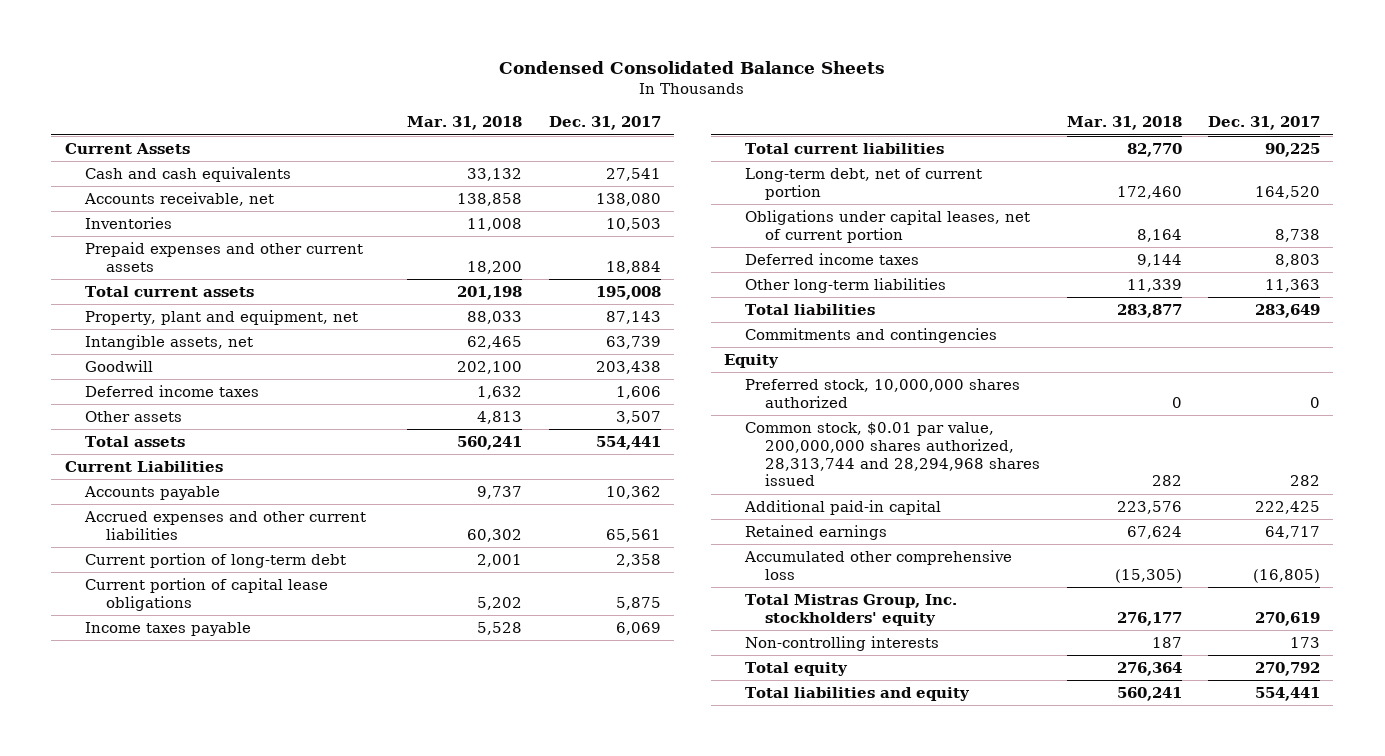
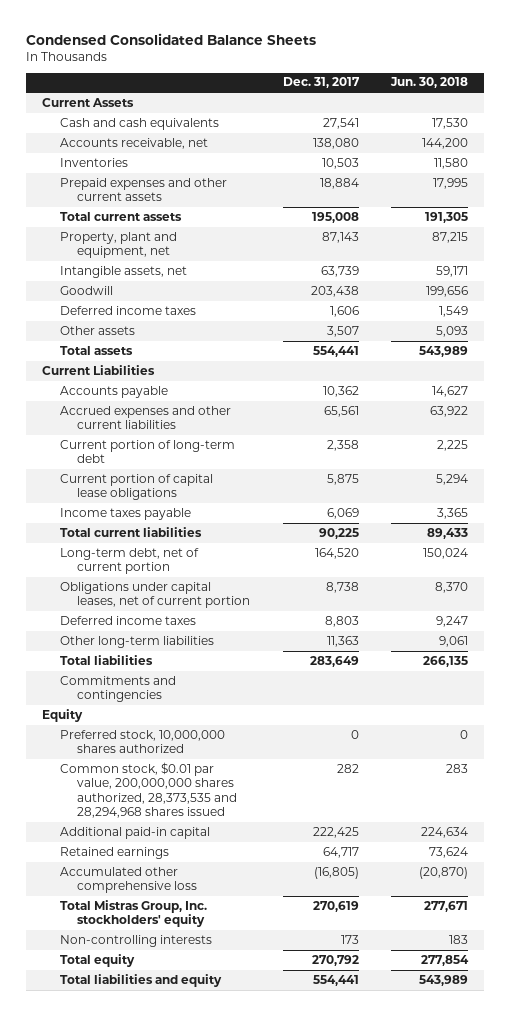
- | Mar. 31, 2018 | Dec. 31, 2017
+ | Dec. 31, 2017 | Jun. 30, 2018
- Common stock, $0.01 par value, 200,000,000 shares authorized, 28,313,744 and 28,294,968 shares issued | 282 | 282
+ Common stock, $0.01 par value, 200,000,000 shares authorized, 28,373,535 and 28,294,968 shares issued | 282 | 283

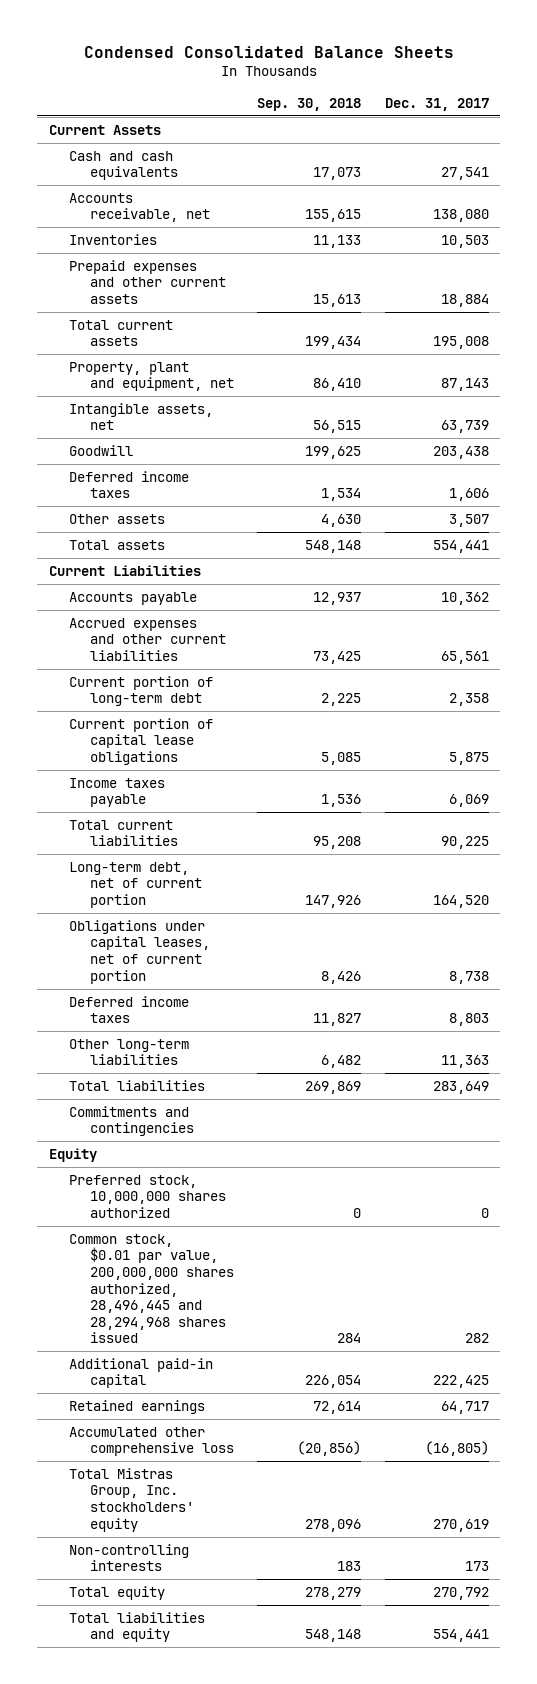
- | Dec. 31, 2017 | Jun. 30, 2018
+ | Sep. 30, 2018 | Dec. 31, 2017
- Common stock, $0.01 par value, 200,000,000 shares authorized, 28,373,535 and 28,294,968 shares issued | 282 | 283
+ Common stock, $0.01 par value, 200,000,000 shares authorized, 28,496,445 and 28,294,968 shares issued | 284 | 282

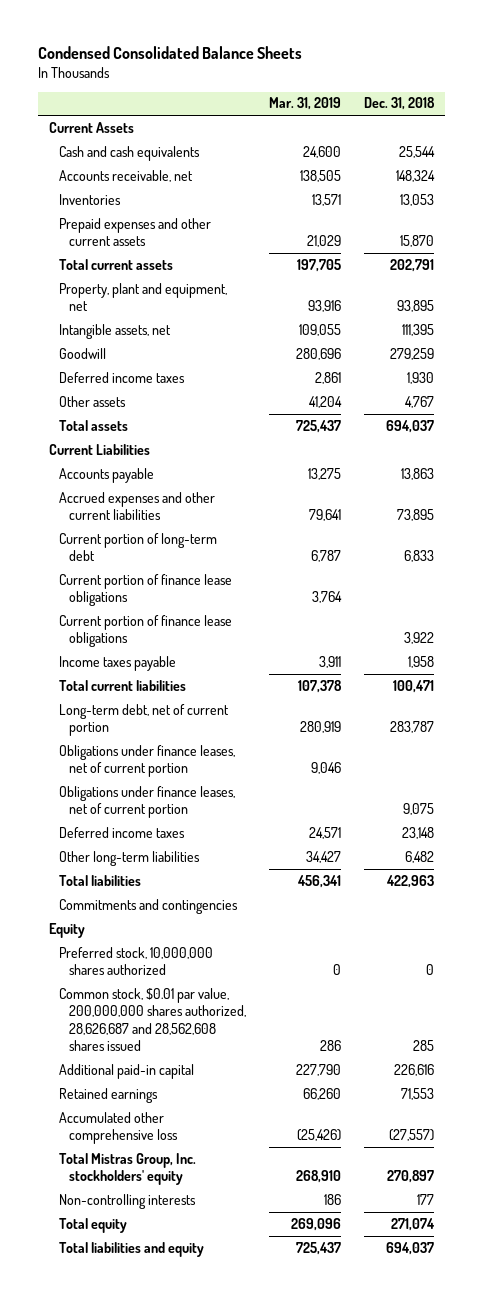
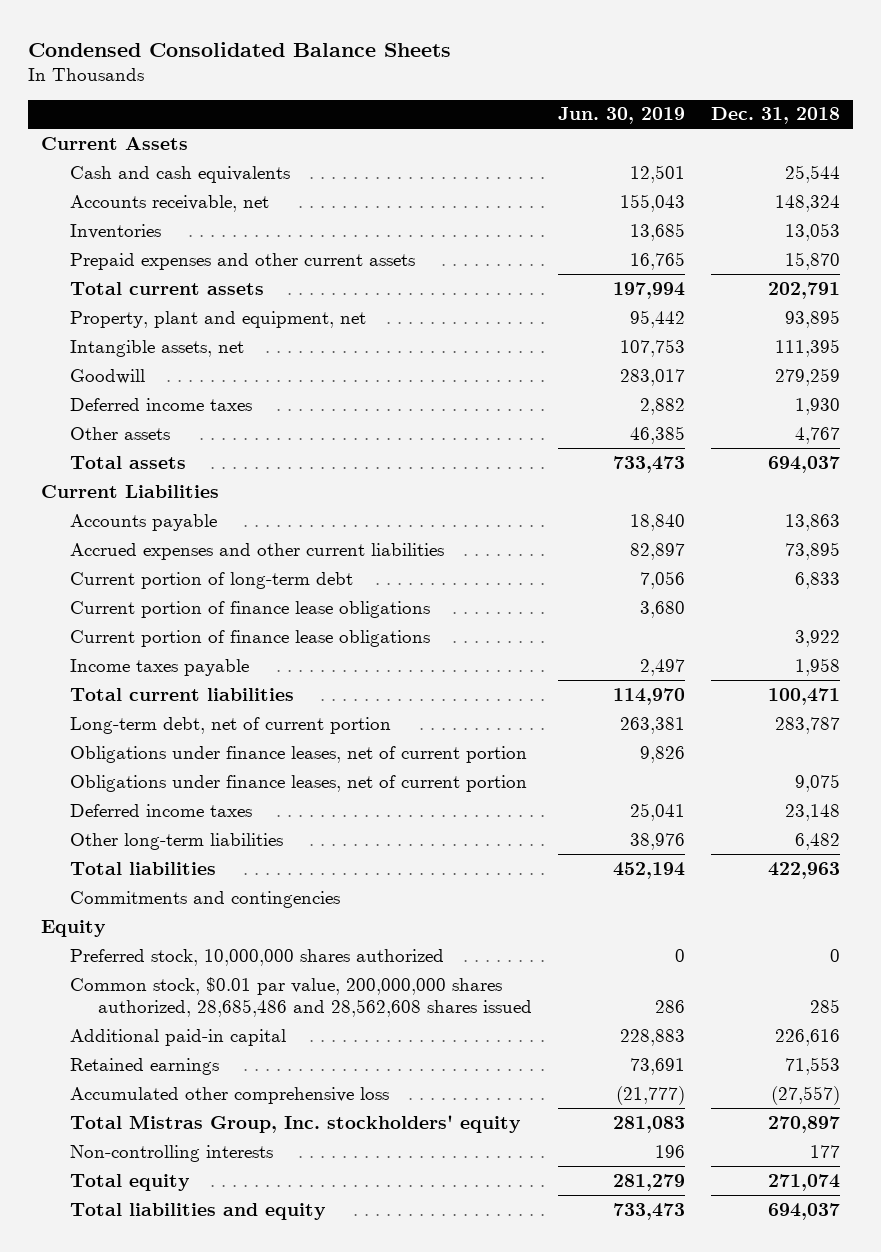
- | Mar. 31, 2019 | Dec. 31, 2018
+ | Jun. 30, 2019 | Dec. 31, 2018
- Common stock, $0.01 par value, 200,000,000 shares authorized, 28,626,687 and 28,562,608 shares issued | 286 | 285
+ Common stock, $0.01 par value, 200,000,000 shares authorized, 28,685,486 and 28,562,608 shares issued | 286 | 285

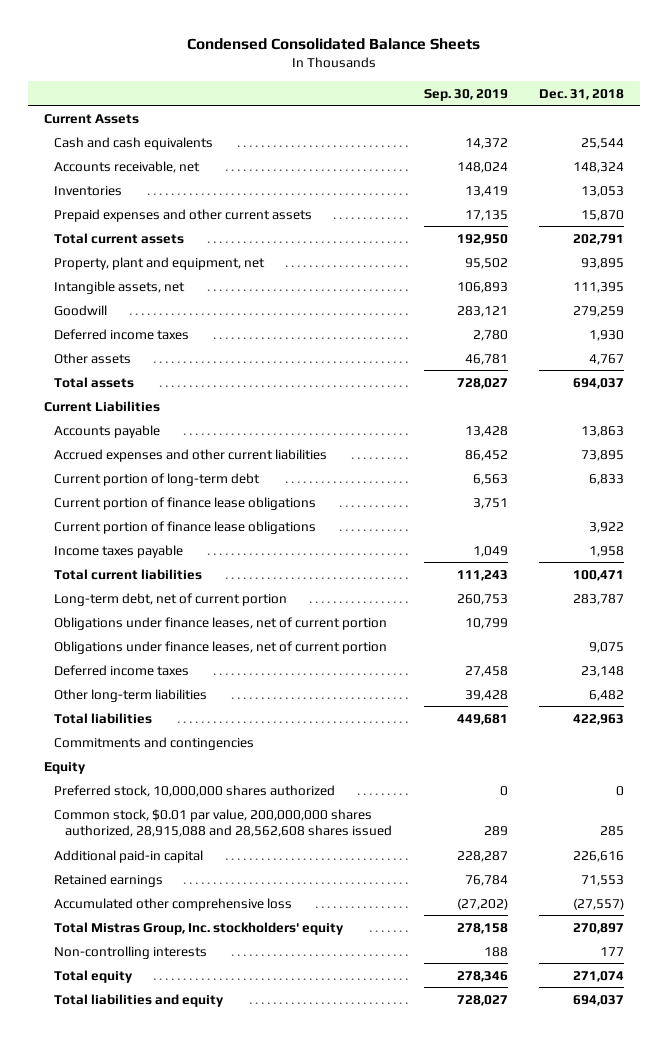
- | Jun. 30, 2019 | Dec. 31, 2018
+ | Sep. 30, 2019 | Dec. 31, 2018
- Common stock, $0.01 par value, 200,000,000 shares authorized, 28,685,486 and 28,562,608 shares issued | 286 | 285
+ Common stock, $0.01 par value, 200,000,000 shares authorized, 28,915,088 and 28,562,608 shares issued | 289 | 285

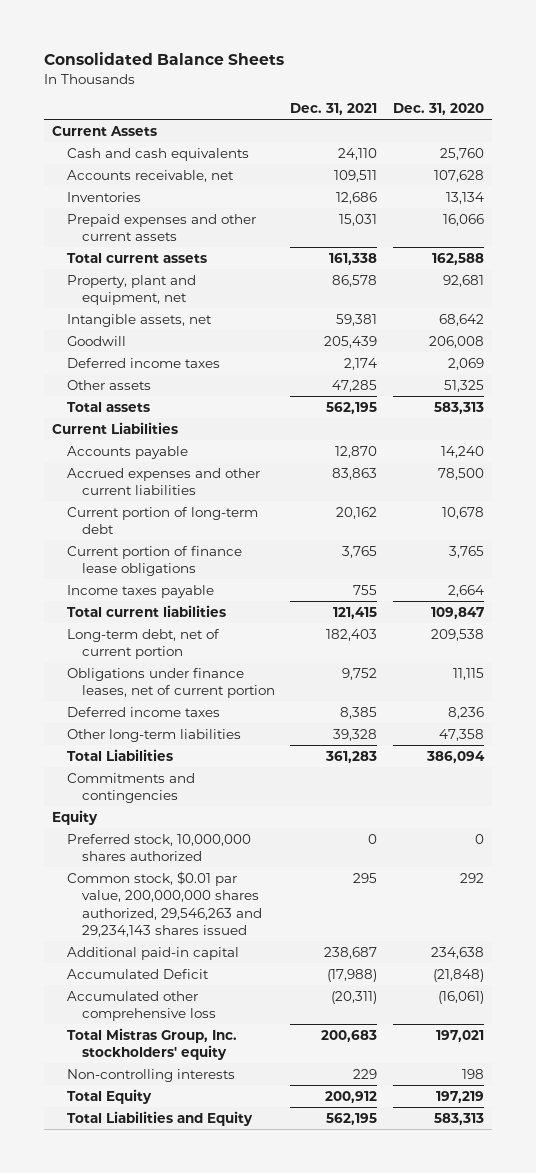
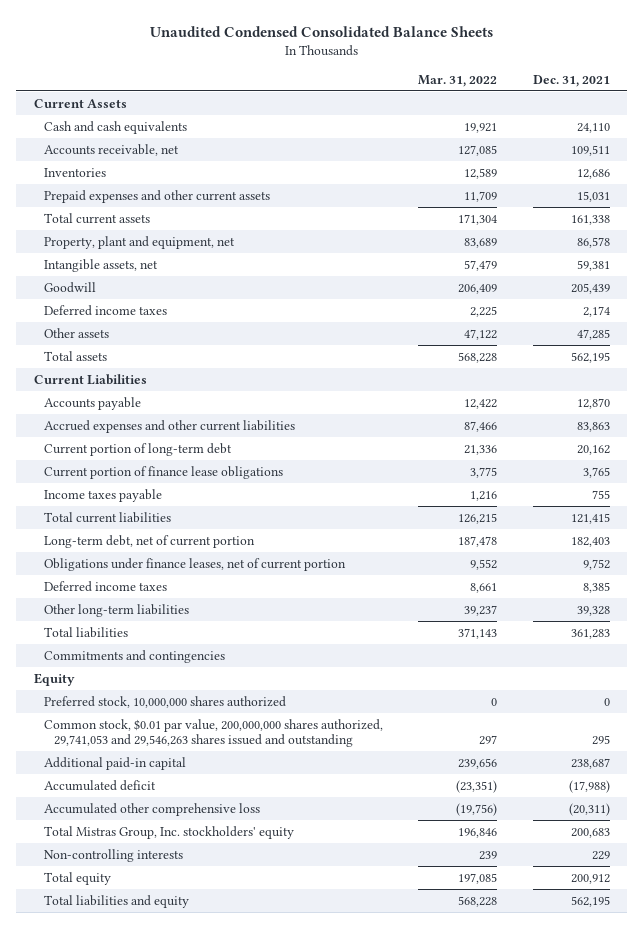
- Consolidated Balance Sheets
+ Unaudited Condensed Consolidated Balance Sheets
- | Dec. 31, 2021 | Dec. 31, 2020
+ | Mar. 31, 2022 | Dec. 31, 2021
- Total Liabilities | 361,283 | 386,094
+ Total liabilities | 371,143 | 361,283
- Common stock, $0.01 par value, 200,000,000 shares authorized, 29,546,263 and 29,234,143 shares issued | 295 | 292
+ Common stock, $0.01 par value, 200,000,000 shares authorized, 29,741,053 and 29,546,263 shares issued and outstanding | 297 | 295
- Accumulated Deficit | (17,988) | (21,848)
+ Accumulated deficit | (23,351) | (17,988)
- Total Equity | 200,912 | 197,219
- Total Liabilities and Equity | 562,195 | 583,313
+ Total equity | 197,085 | 200,912
+ Total liabilities and equity | 568,228 | 562,195

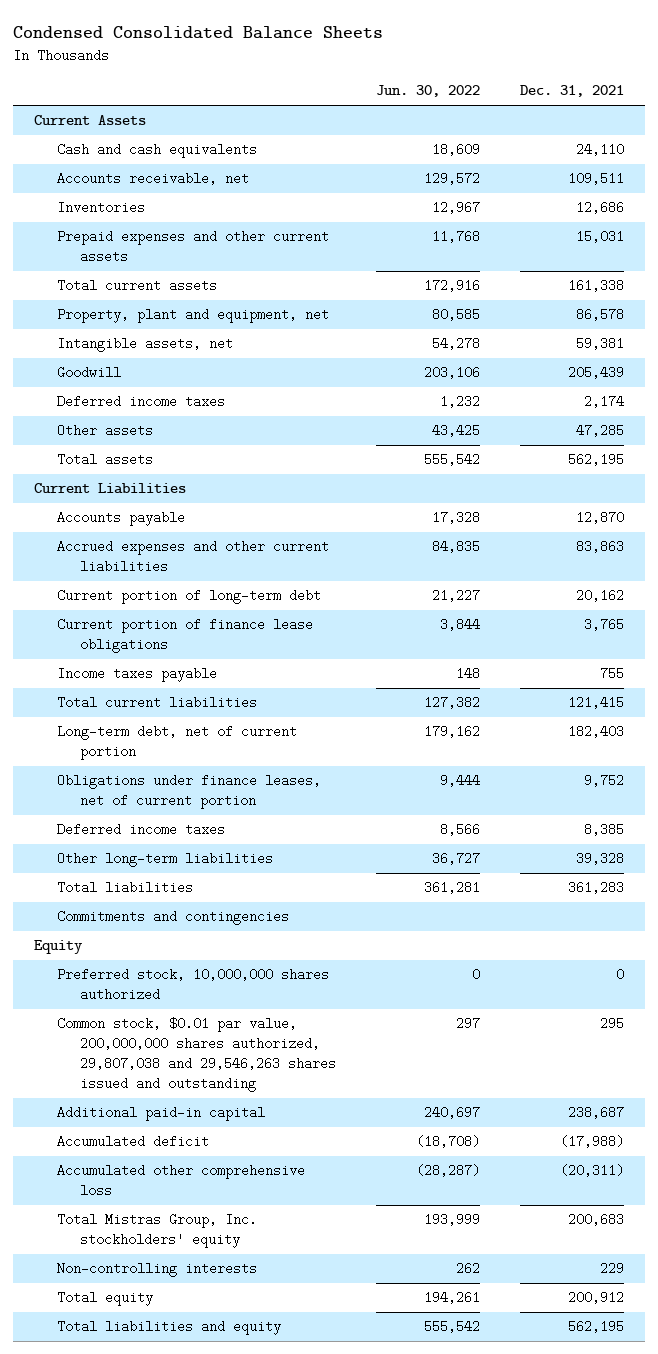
- Unaudited Condensed Consolidated Balance Sheets
+ Condensed Consolidated Balance Sheets
- | Mar. 31, 2022 | Dec. 31, 2021
+ | Jun. 30, 2022 | Dec. 31, 2021
- Common stock, $0.01 par value, 200,000,000 shares authorized, 29,741,053 and 29,546,263 shares issued and outstanding | 297 | 295
+ Common stock, $0.01 par value, 200,000,000 shares authorized, 29,807,038 and 29,546,263 shares issued and outstanding | 297 | 295

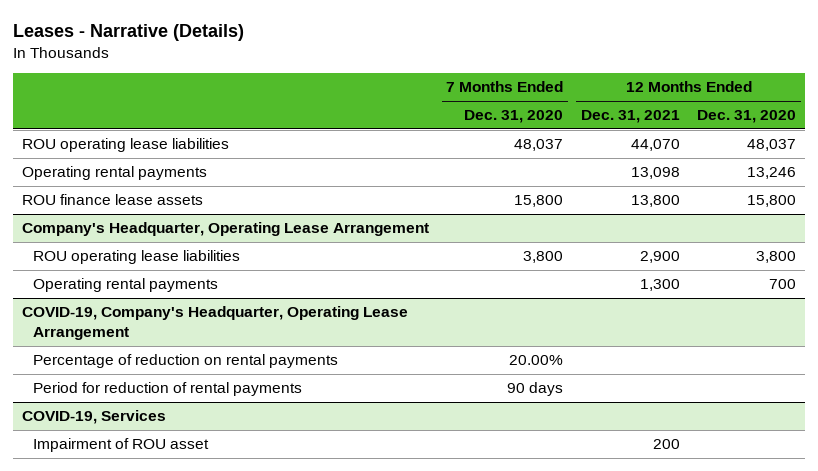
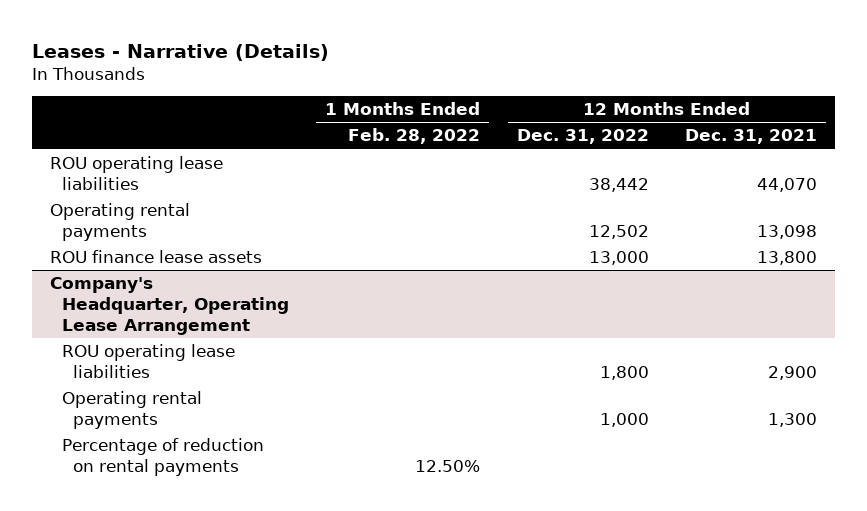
- | 7 Months Ended Dec. 31, 2020 | 12 Months Ended Dec. 31, 2021 | 12 Months Ended Dec. 31, 2020
+ | 1 Months Ended Feb. 28, 2022 | 12 Months Ended Dec. 31, 2022 | 12 Months Ended Dec. 31, 2021
- COVID-19, Company's Headquarter, Operating Lease Arrangement
- Period for reduction of rental payments | 90 days | |
- COVID-19, Services
- Impairment of ROU asset | | 200 |

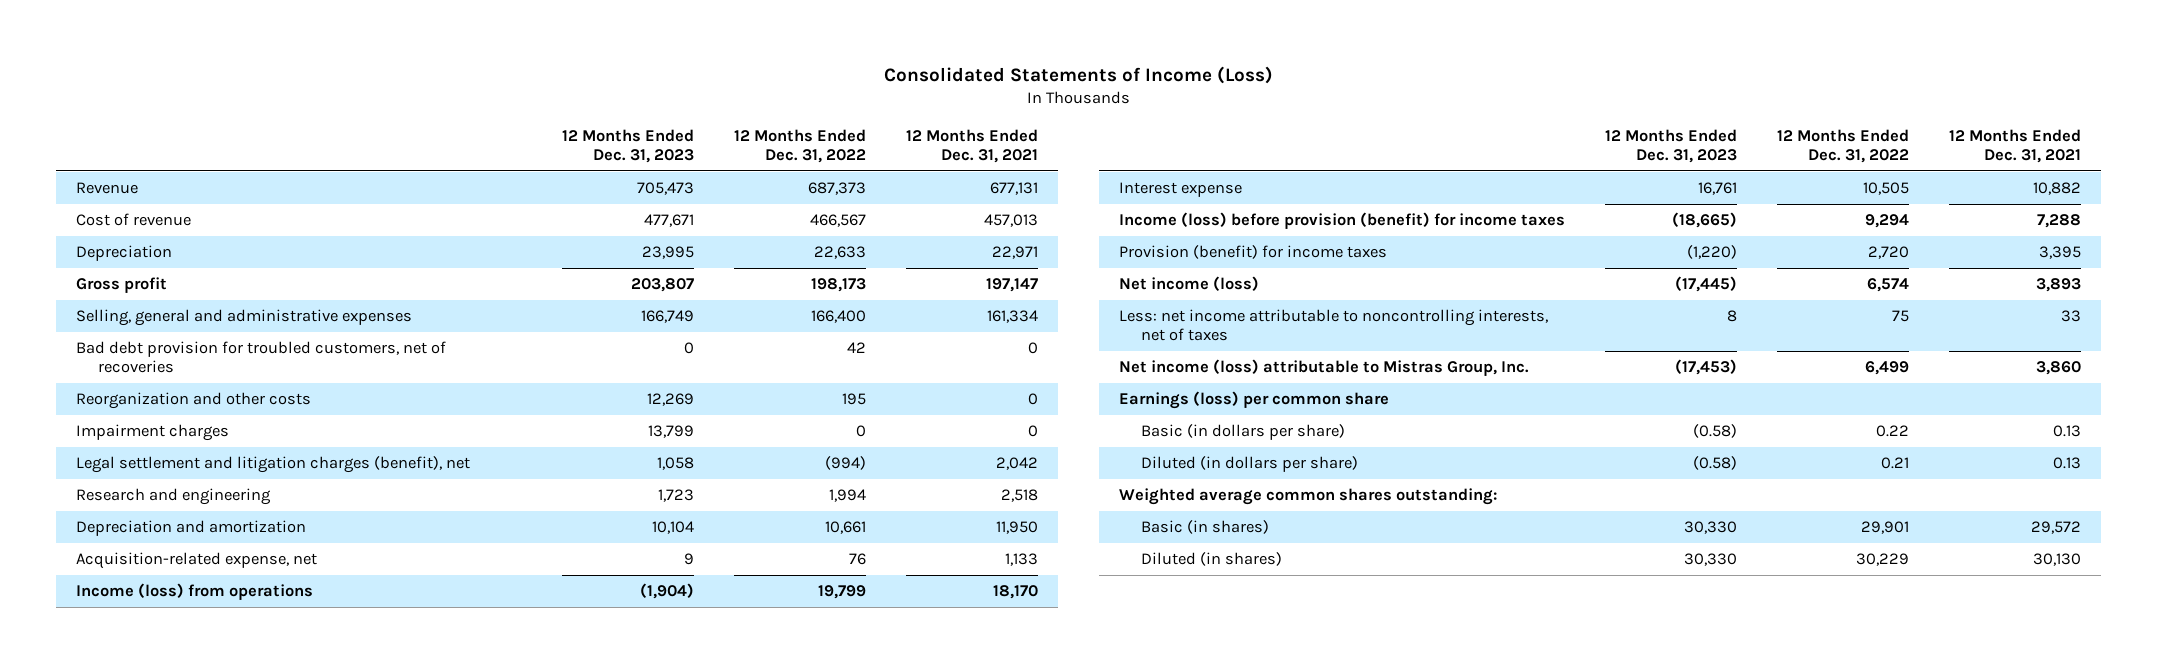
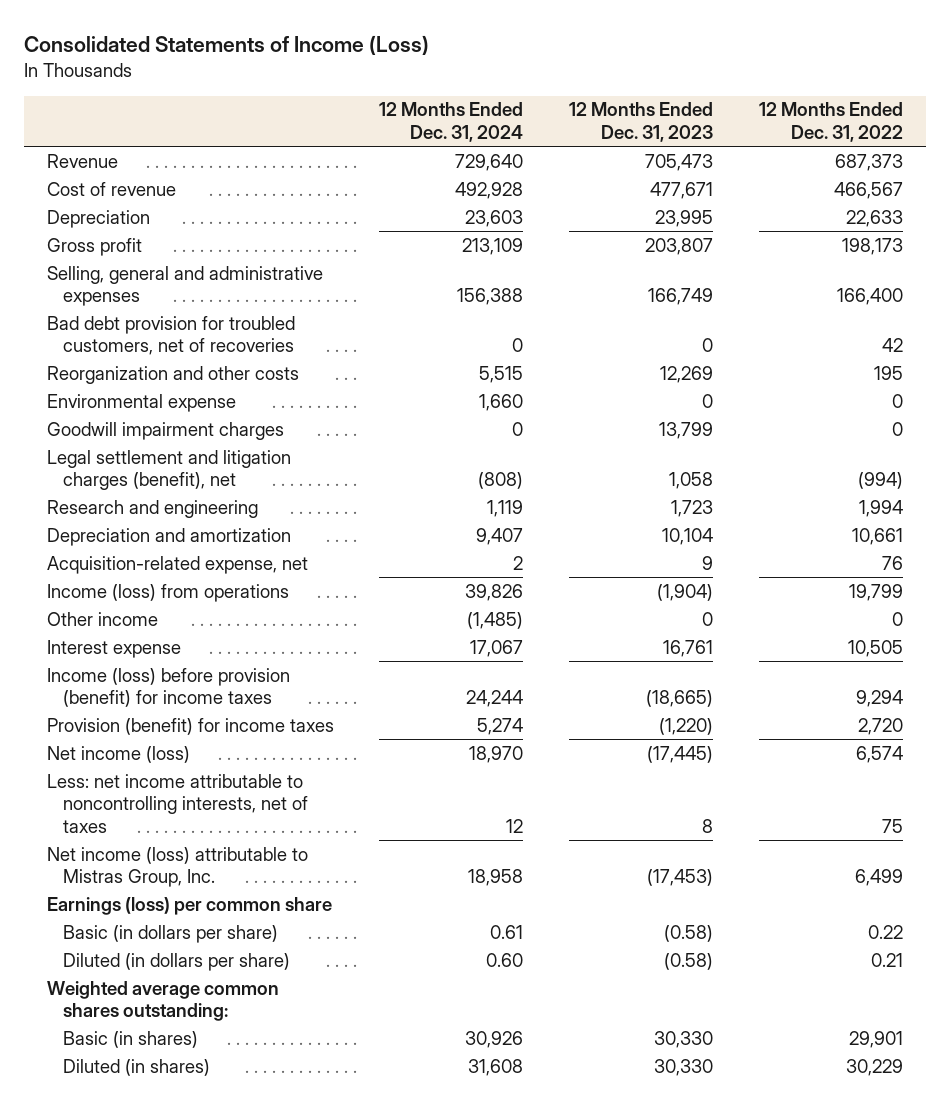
- | 12 Months Ended Dec. 31, 2023 | 12 Months Ended Dec. 31, 2022 | 12 Months Ended Dec. 31, 2021
+ | 12 Months Ended Dec. 31, 2024 | 12 Months Ended Dec. 31, 2023 | 12 Months Ended Dec. 31, 2022
- Impairment charges | 13,799 | 0 | 0
+ Environmental expense | 1,660 | 0 | 0
+ Goodwill impairment charges | 0 | 13,799 | 0
+ Other income | (1,485) | 0 | 0

